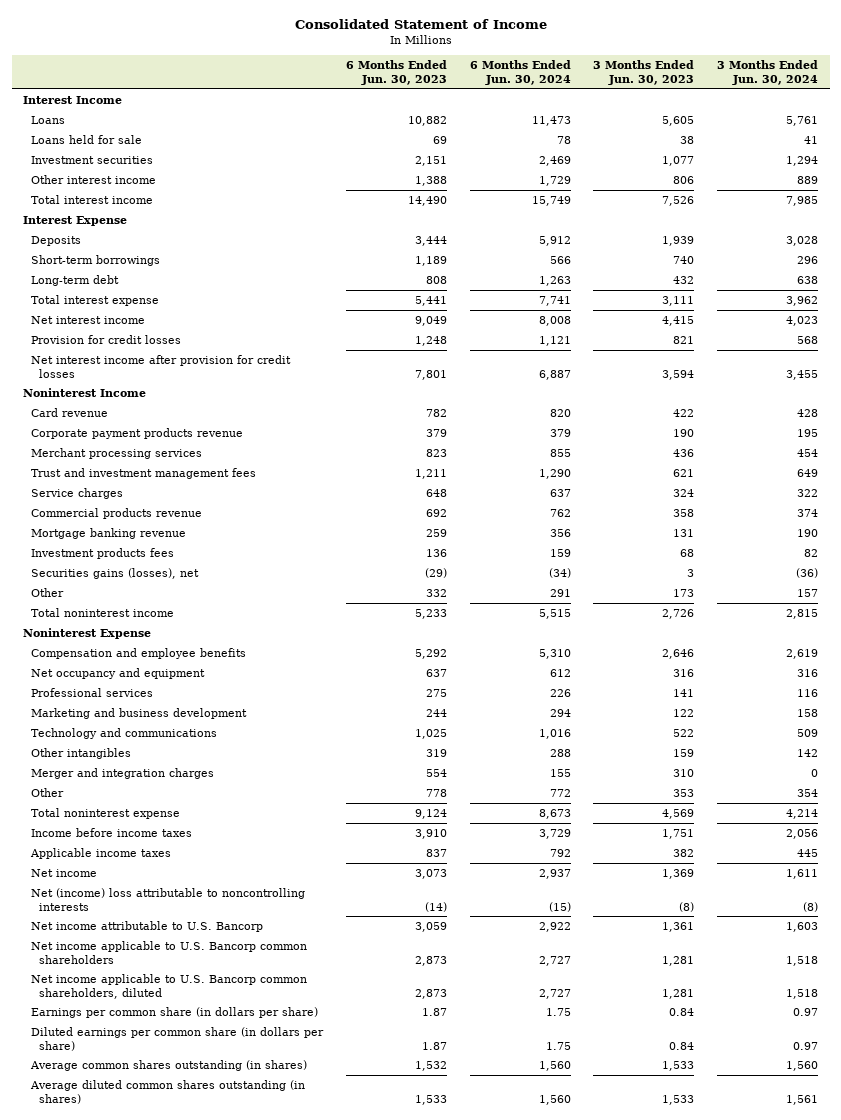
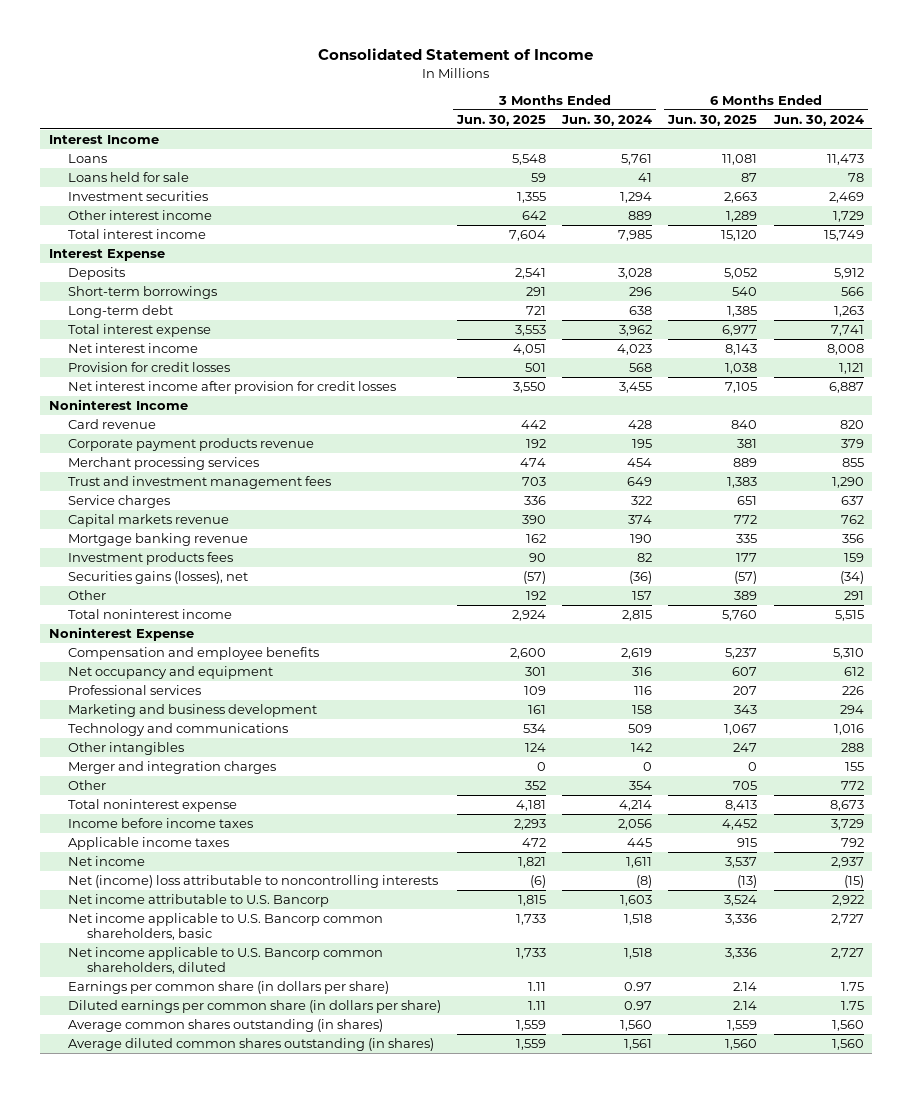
- | 6 Months Ended Jun. 30, 2023 | 6 Months Ended Jun. 30, 2024 | 3 Months Ended Jun. 30, 2023 | 3 Months Ended Jun. 30, 2024
+ | 3 Months Ended Jun. 30, 2025 | 3 Months Ended Jun. 30, 2024 | 6 Months Ended Jun. 30, 2025 | 6 Months Ended Jun. 30, 2024
- Commercial products revenue | 692 | 762 | 358 | 374
+ Capital markets revenue | 390 | 374 | 772 | 762
- Net income applicable to U.S. Bancorp common shareholders | 2,873 | 2,727 | 1,281 | 1,518
+ Net income applicable to U.S. Bancorp common shareholders, basic | 1,733 | 1,518 | 3,336 | 2,727

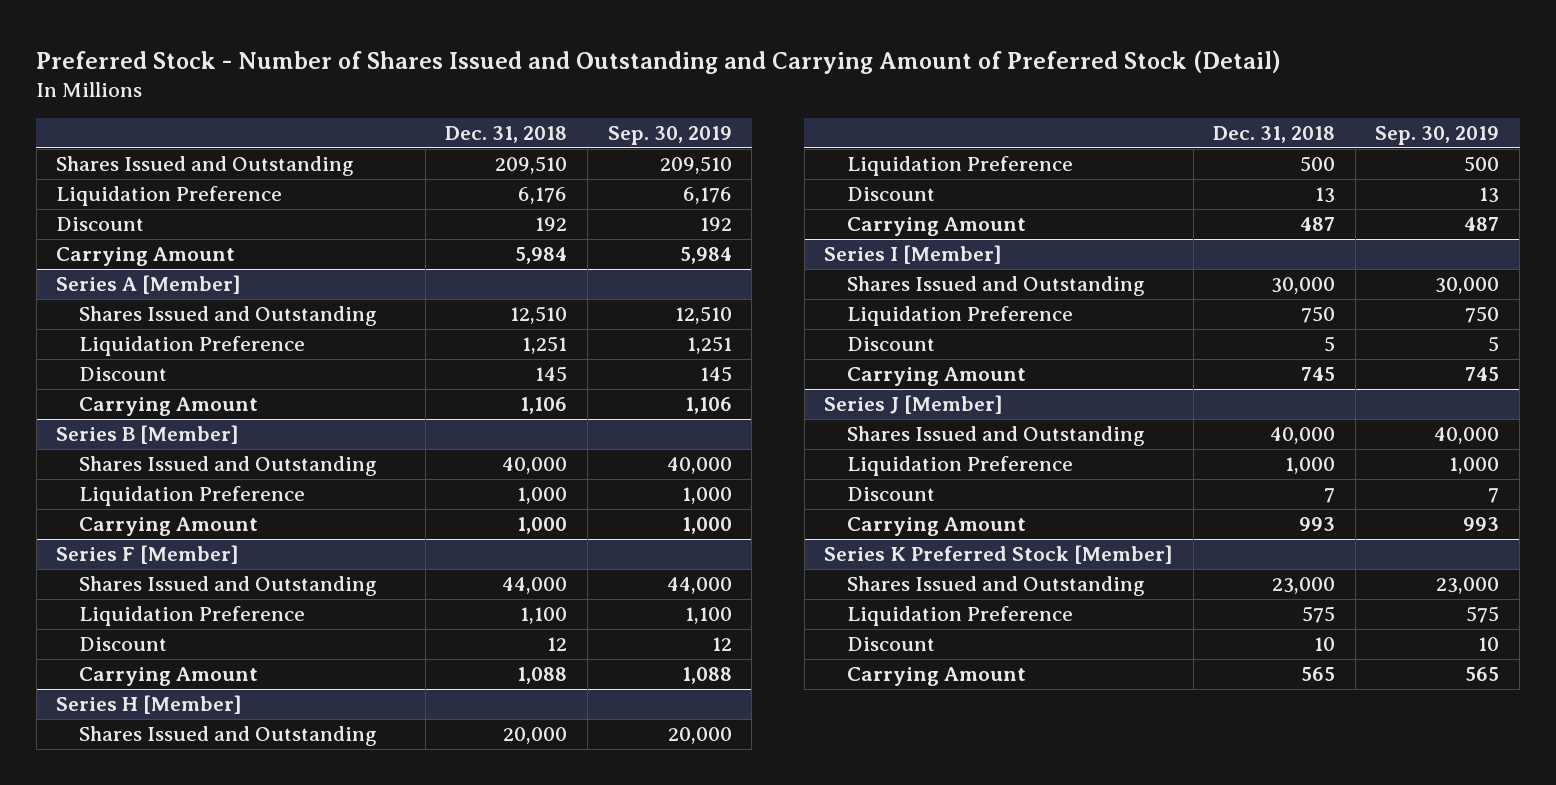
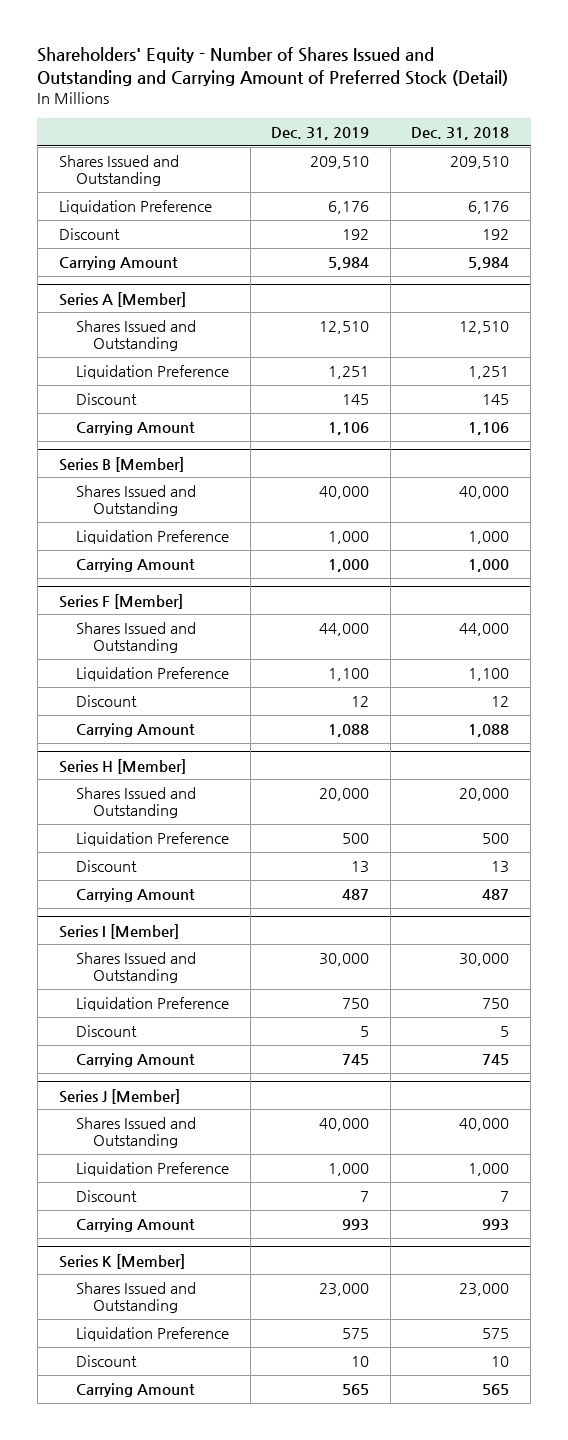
- Preferred Stock - Number of Shares Issued and Outstanding and Carrying Amount of Preferred Stock (Detail)
+ Shareholders' Equity - Number of Shares Issued and Outstanding and Carrying Amount of Preferred Stock (Detail)
- | Dec. 31, 2018 | Sep. 30, 2019
+ | Dec. 31, 2019 | Dec. 31, 2018
- Series K Preferred Stock [Member]
+ Series K [Member]

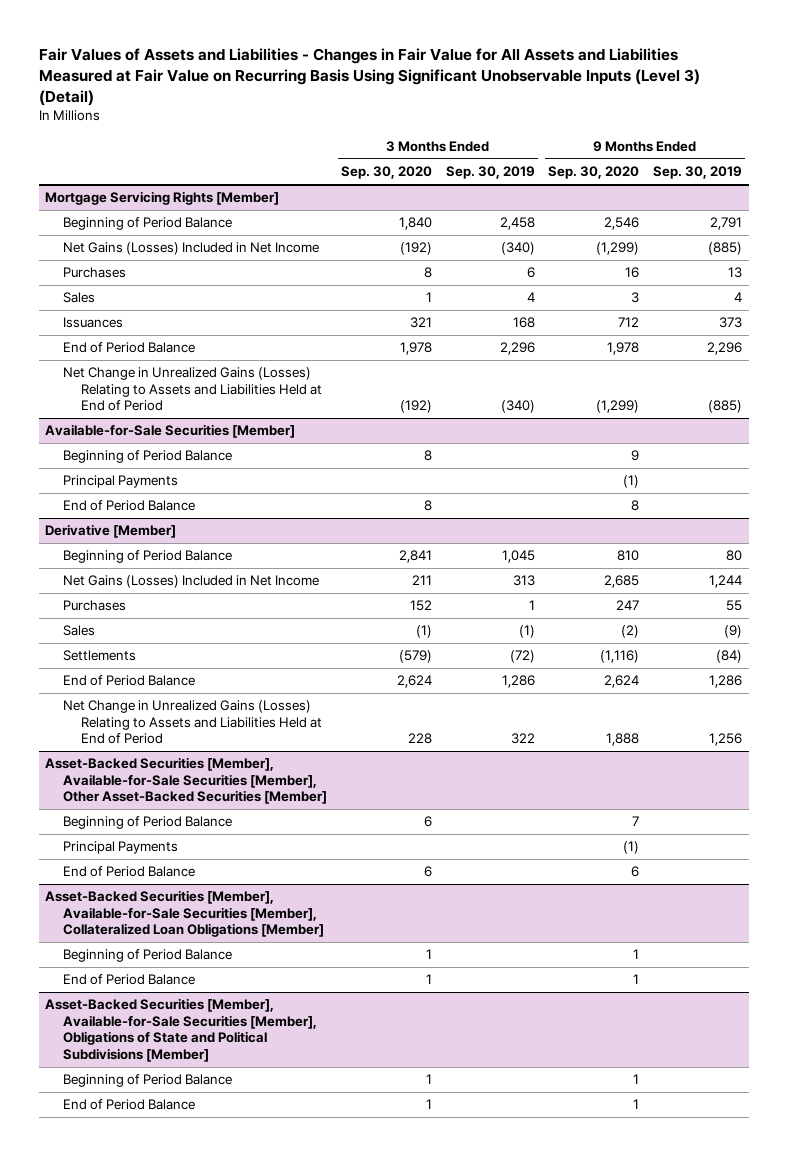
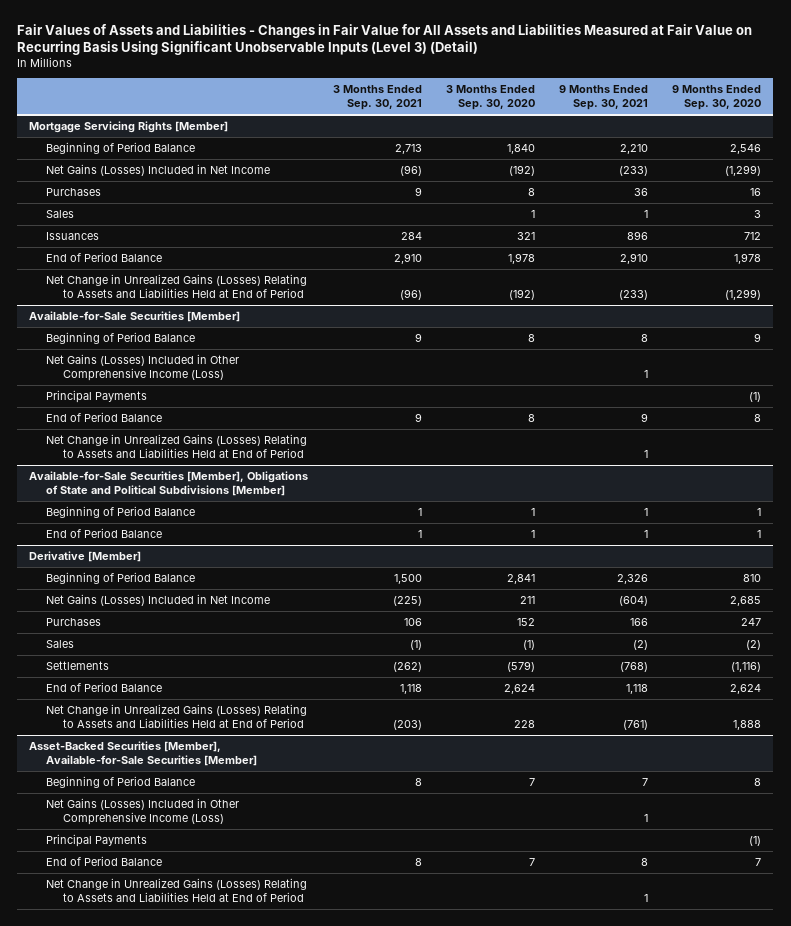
- | 3 Months Ended Sep. 30, 2020 | 3 Months Ended Sep. 30, 2019 | 9 Months Ended Sep. 30, 2020 | 9 Months Ended Sep. 30, 2019
+ | 3 Months Ended Sep. 30, 2021 | 3 Months Ended Sep. 30, 2020 | 9 Months Ended Sep. 30, 2021 | 9 Months Ended Sep. 30, 2020
@ Available-for-Sale Securities [Member]
+ Net Gains (Losses) Included in Other Comprehensive Income (Loss) | | | 1 |
+ Net Change in Unrealized Gains (Losses) Relating to Assets and Liabilities Held at End of Period | | | 1 |
+ Available-for-Sale Securities [Member], Obligations of State and Political Subdivisions [Member]
+ Beginning of Period Balance | 1 | 1 | 1 | 1
+ End of Period Balance | 1 | 1 | 1 | 1
- Asset-Backed Securities [Member], Available-for-Sale Securities [Member], Other Asset-Backed Securities [Member]
- Beginning of Period Balance | 6 | | 7 |
+ Asset-Backed Securities [Member], Available-for-Sale Securities [Member]
+ Beginning of Period Balance | 8 | 7 | 7 | 8
+ Net Gains (Losses) Included in Other Comprehensive Income (Loss) | | | 1 |
- End of Period Balance | 6 | | 6 |
- Asset-Backed Securities [Member], Available-for-Sale Securities [Member], Collateralized Loan Obligations [Member]
- Beginning of Period Balance | 1 | | 1 |
- End of Period Balance | 1 | | 1 |
- Asset-Backed Securities [Member], Available-for-Sale Securities [Member], Obligations of State and Political Subdivisions [Member]
- Beginning of Period Balance | 1 | | 1 |
- End of Period Balance | 1 | | 1 |
+ End of Period Balance | 8 | 7 | 8 | 7
+ Net Change in Unrealized Gains (Losses) Relating to Assets and Liabilities Held at End of Period | | | 1 |

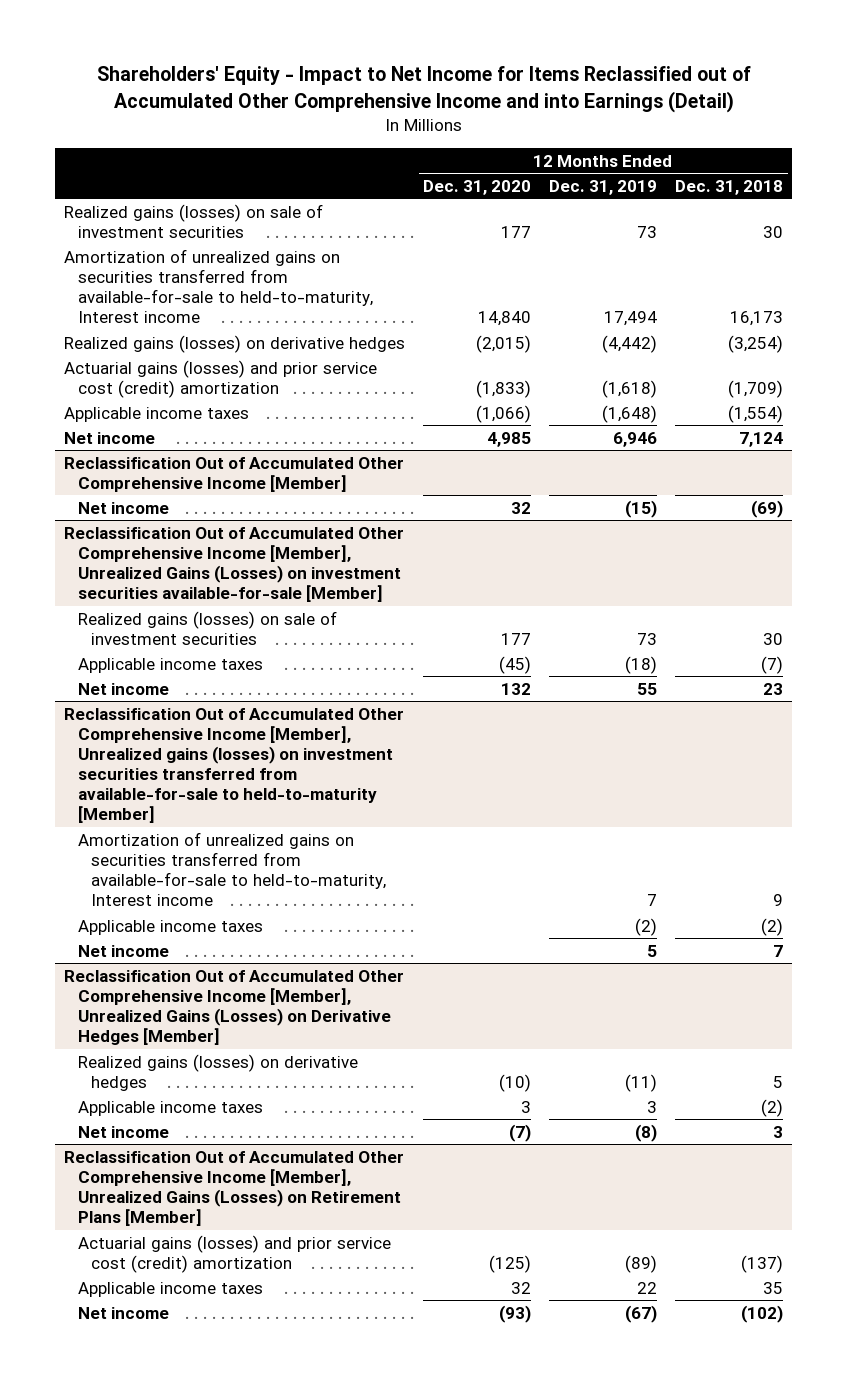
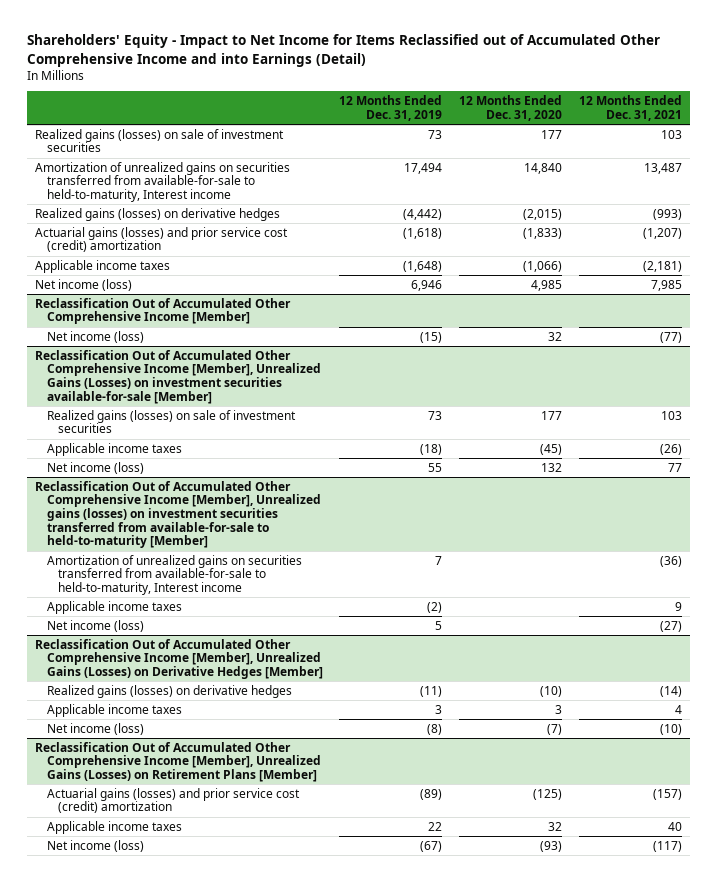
- | 12 Months Ended Dec. 31, 2020 | 12 Months Ended Dec. 31, 2019 | 12 Months Ended Dec. 31, 2018
+ | 12 Months Ended Dec. 31, 2019 | 12 Months Ended Dec. 31, 2020 | 12 Months Ended Dec. 31, 2021
- Net income | 4,985 | 6,946 | 7,124
+ Net income (loss) | 6,946 | 4,985 | 7,985
@ Reclassification Out of Accumulated Other Comprehensive Income [Member]
- Net income | 32 | (15) | (69)
+ Net income (loss) | (15) | 32 | (77)
@ Reclassification Out of Accumulated Other Comprehensive Income [Member], Unrealized Gains (Losses) on investment securities available-for-sale [Member]
- Net income | 132 | 55 | 23
+ Net income (loss) | 55 | 132 | 77
@ Reclassification Out of Accumulated Other Comprehensive Income [Member], Unrealized gains (losses) on investment securities transferred from available-for-sale to held-to-maturity [Member]
- Net income | | 5 | 7
+ Net income (loss) | 5 | | (27)
@ Reclassification Out of Accumulated Other Comprehensive Income [Member], Unrealized Gains (Losses) on Derivative Hedges [Member]
- Net income | (7) | (8) | 3
+ Net income (loss) | (8) | (7) | (10)
@ Reclassification Out of Accumulated Other Comprehensive Income [Member], Unrealized Gains (Losses) on Retirement Plans [Member]
- Net income | (93) | (67) | (102)
+ Net income (loss) | (67) | (93) | (117)

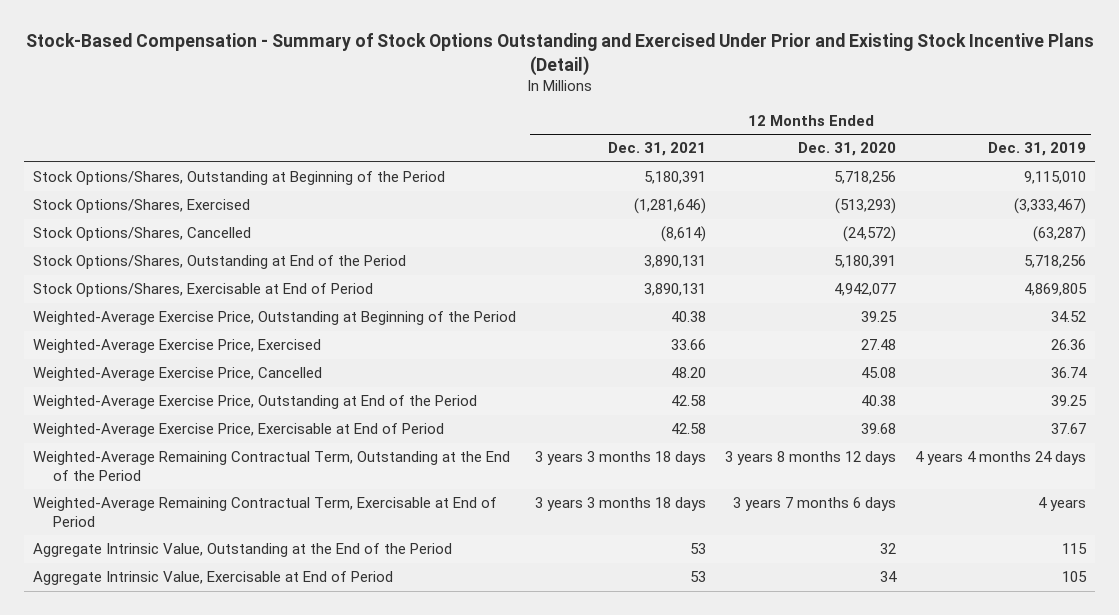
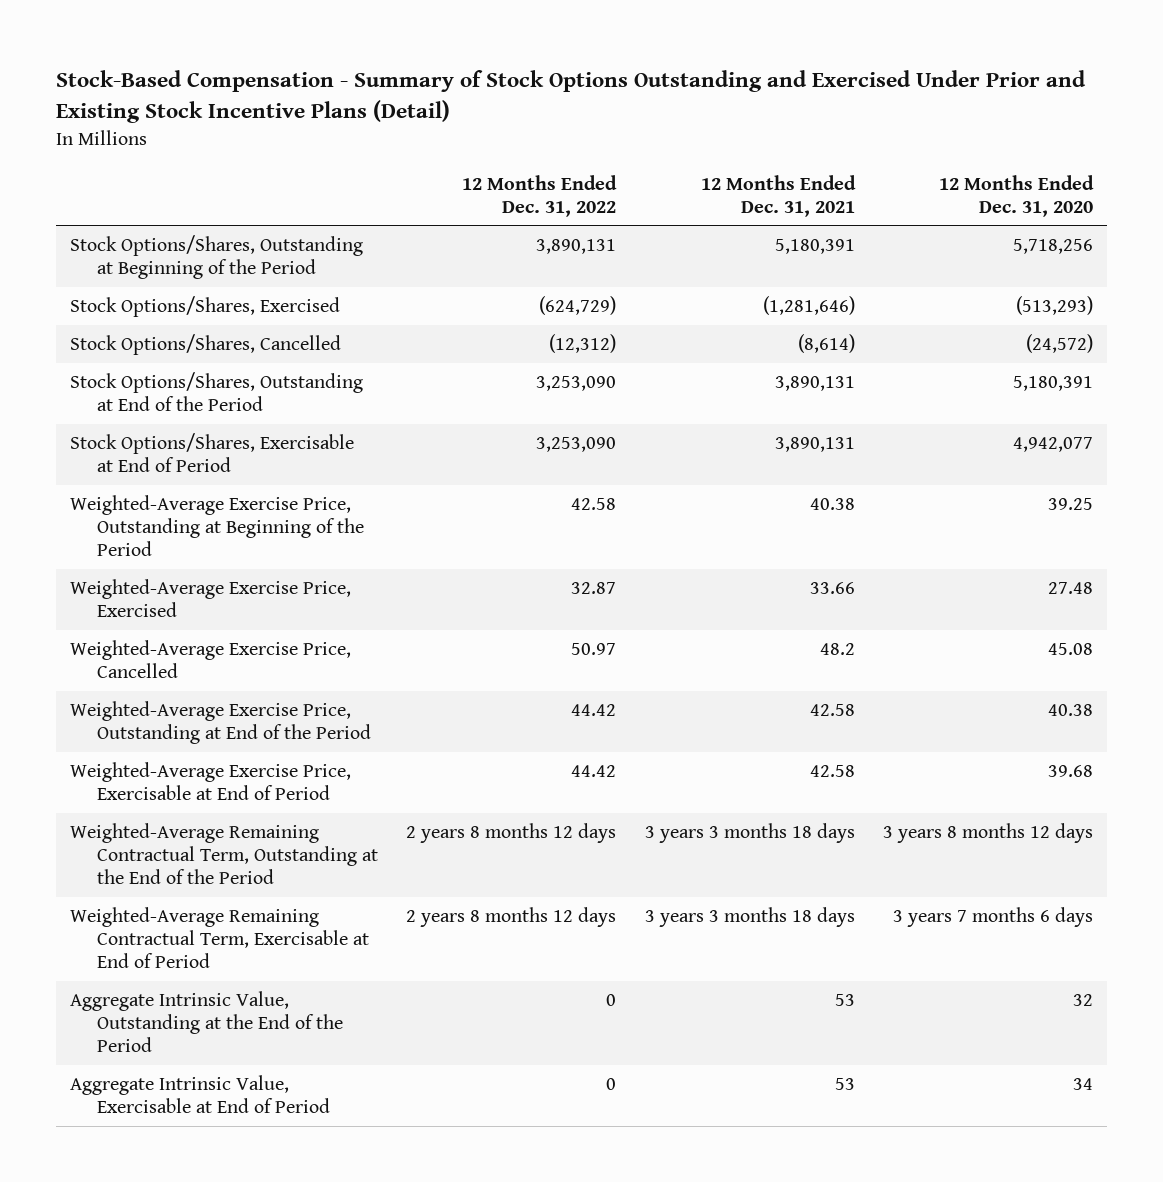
- | 12 Months Ended Dec. 31, 2021 | 12 Months Ended Dec. 31, 2020 | 12 Months Ended Dec. 31, 2019
+ | 12 Months Ended Dec. 31, 2022 | 12 Months Ended Dec. 31, 2021 | 12 Months Ended Dec. 31, 2020
- Weighted-Average Exercise Price, Cancelled | 48.20 | 45.08 | 36.74
+ Weighted-Average Exercise Price, Cancelled | 50.97 | 48.2 | 45.08

